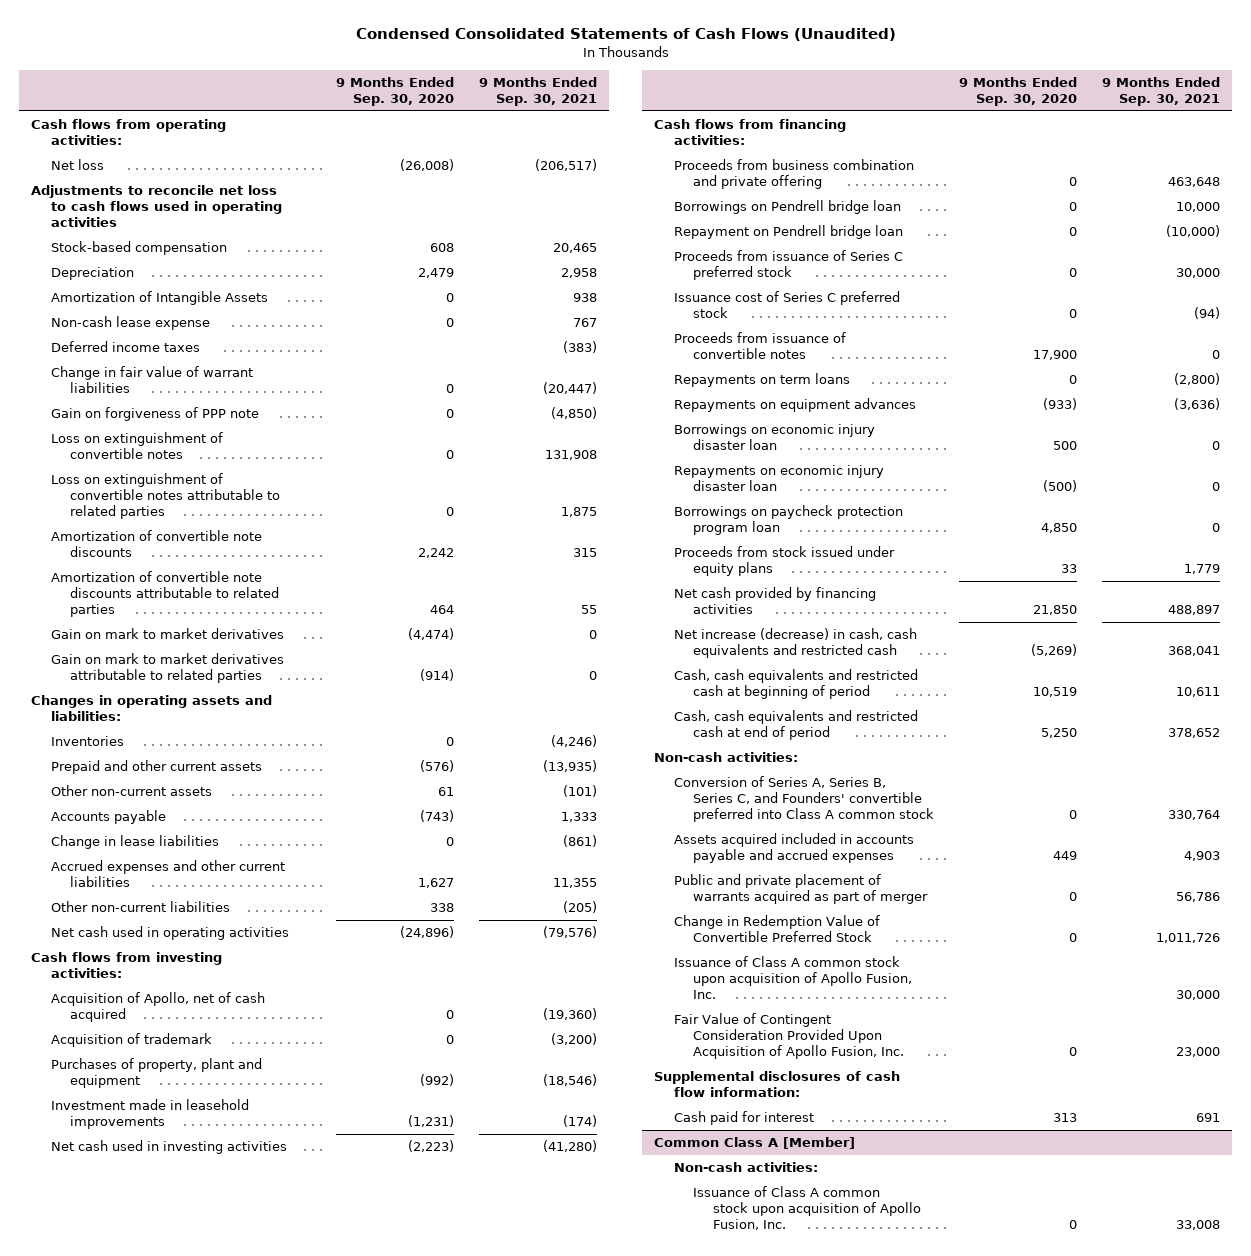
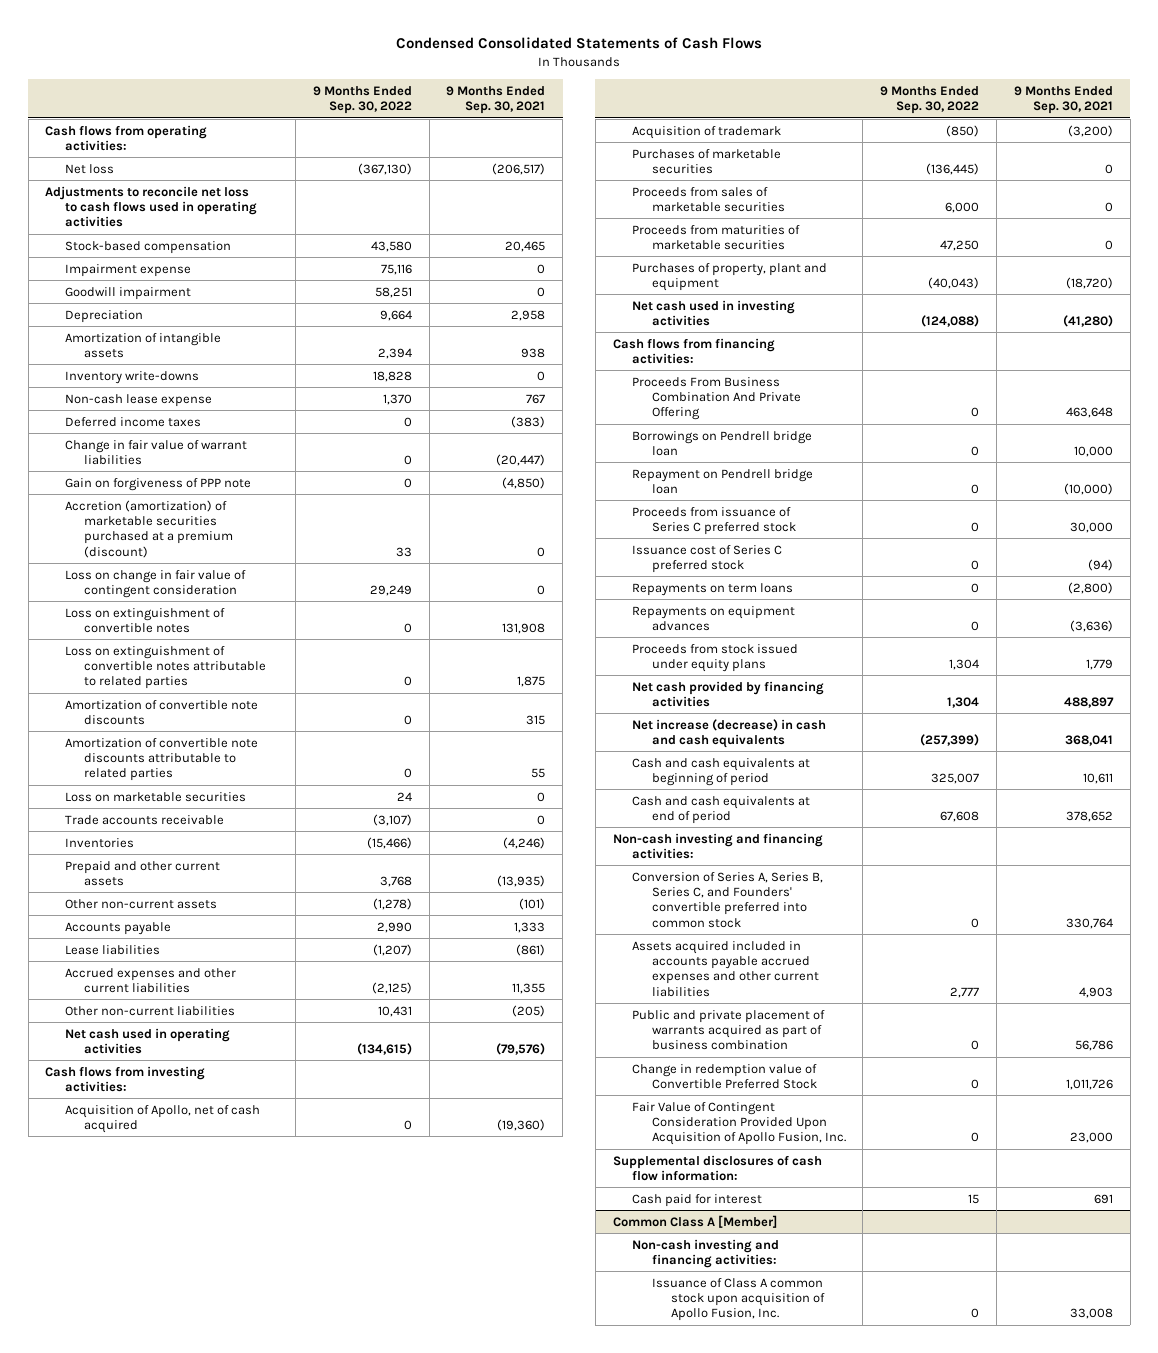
- Condensed Consolidated Statements of Cash Flows (Unaudited)
+ Condensed Consolidated Statements of Cash Flows
- | 9 Months Ended Sep. 30, 2020 | 9 Months Ended Sep. 30, 2021
+ | 9 Months Ended Sep. 30, 2022 | 9 Months Ended Sep. 30, 2021
+ Impairment expense | 75,116 | 0
+ Goodwill impairment | 58,251 | 0
- Amortization of Intangible Assets | 0 | 938
+ Amortization of intangible assets | 2,394 | 938
+ Inventory write-downs | 18,828 | 0
+ Accretion (amortization) of marketable securities purchased at a premium (discount) | 33 | 0
+ Loss on change in fair value of contingent consideration | 29,249 | 0
- Gain on mark to market derivatives | (4,474) | 0
- Gain on mark to market derivatives attributable to related parties | (914) | 0
- Changes in operating assets and liabilities:
+ Loss on marketable securities | 24 | 0
+ Trade accounts receivable | (3,107) | 0
- Change in lease liabilities | 0 | (861)
+ Lease liabilities | (1,207) | (861)
- Purchases of property, plant and equipment | (992) | (18,546)
- Investment made in leasehold improvements | (1,231) | (174)
+ Purchases of marketable securities | (136,445) | 0
+ Proceeds from sales of marketable securities | 6,000 | 0
+ Proceeds from maturities of marketable securities | 47,250 | 0
+ Purchases of property, plant and equipment | (40,043) | (18,720)
- Proceeds from business combination and private offering | 0 | 463,648
+ Proceeds From Business Combination And Private Offering | 0 | 463,648
- Proceeds from issuance of convertible notes | 17,900 | 0
- Borrowings on economic injury disaster loan | 500 | 0
- Repayments on economic injury disaster loan | (500) | 0
- Borrowings on paycheck protection program loan | 4,850 | 0
- Net increase (decrease) in cash, cash equivalents and restricted cash | (5,269) | 368,041
- Cash, cash equivalents and restricted cash at beginning of period | 10,519 | 10,611
- Cash, cash equivalents and restricted cash at end of period | 5,250 | 378,652
- Non-cash activities:
- Conversion of Series A, Series B, Series C, and Founders' convertible preferred into Class A common stock | 0 | 330,764
- Assets acquired included in accounts payable and accrued expenses | 449 | 4,903
- Public and private placement of warrants acquired as part of merger | 0 | 56,786
- Change in Redemption Value of Convertible Preferred Stock | 0 | 1,011,726
- Issuance of Class A common stock upon acquisition of Apollo Fusion, Inc. | | 30,000
+ Net increase (decrease) in cash and cash equivalents | (257,399) | 368,041
+ Cash and cash equivalents at beginning of period | 325,007 | 10,611
+ Cash and cash equivalents at end of period | 67,608 | 378,652
+ Non-cash investing and financing activities:
+ Conversion of Series A, Series B, Series C, and Founders' convertible preferred into common stock | 0 | 330,764
+ Assets acquired included in accounts payable accrued expenses and other current liabilities | 2,777 | 4,903
+ Public and private placement of warrants acquired as part of business combination | 0 | 56,786
+ Change in redemption value of Convertible Preferred Stock | 0 | 1,011,726
@ Common Class A [Member]
- Non-cash activities:
+ Non-cash investing and financing activities:

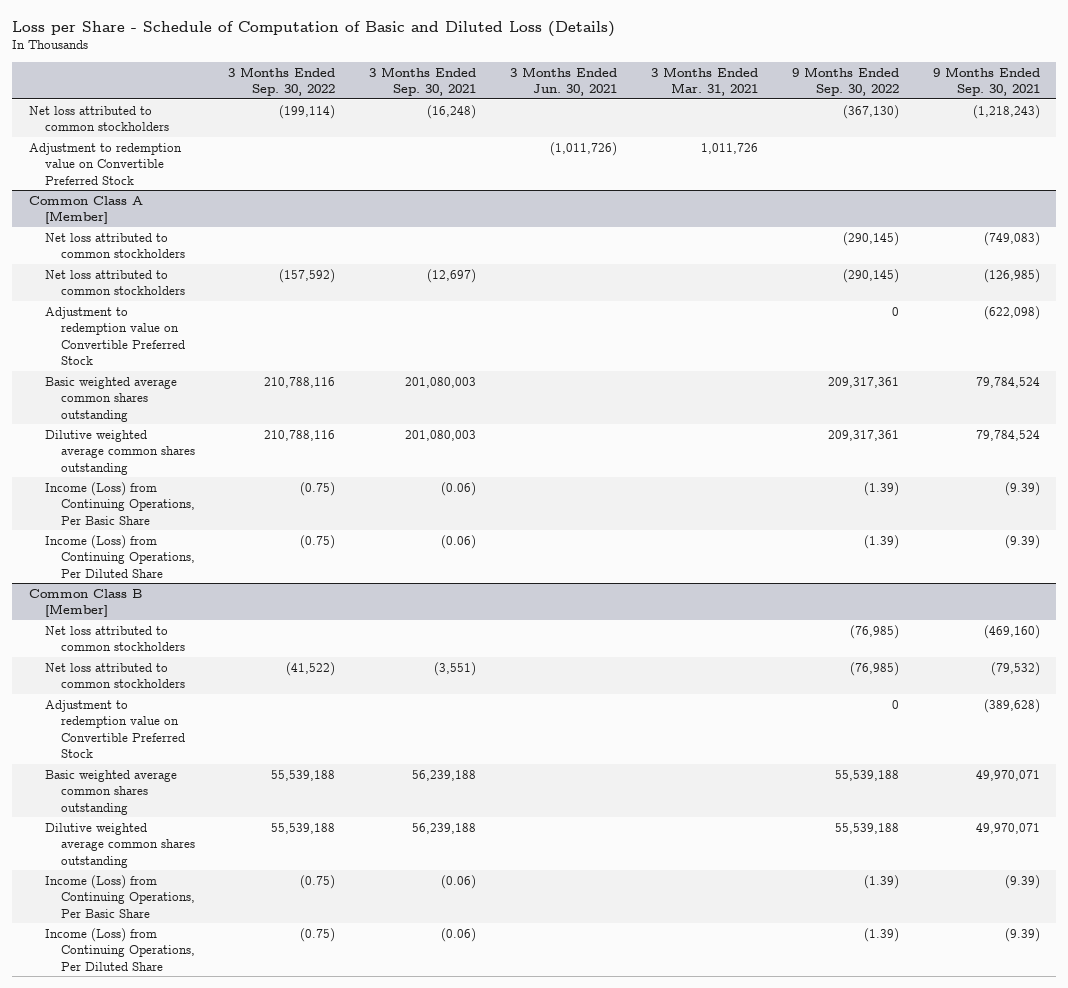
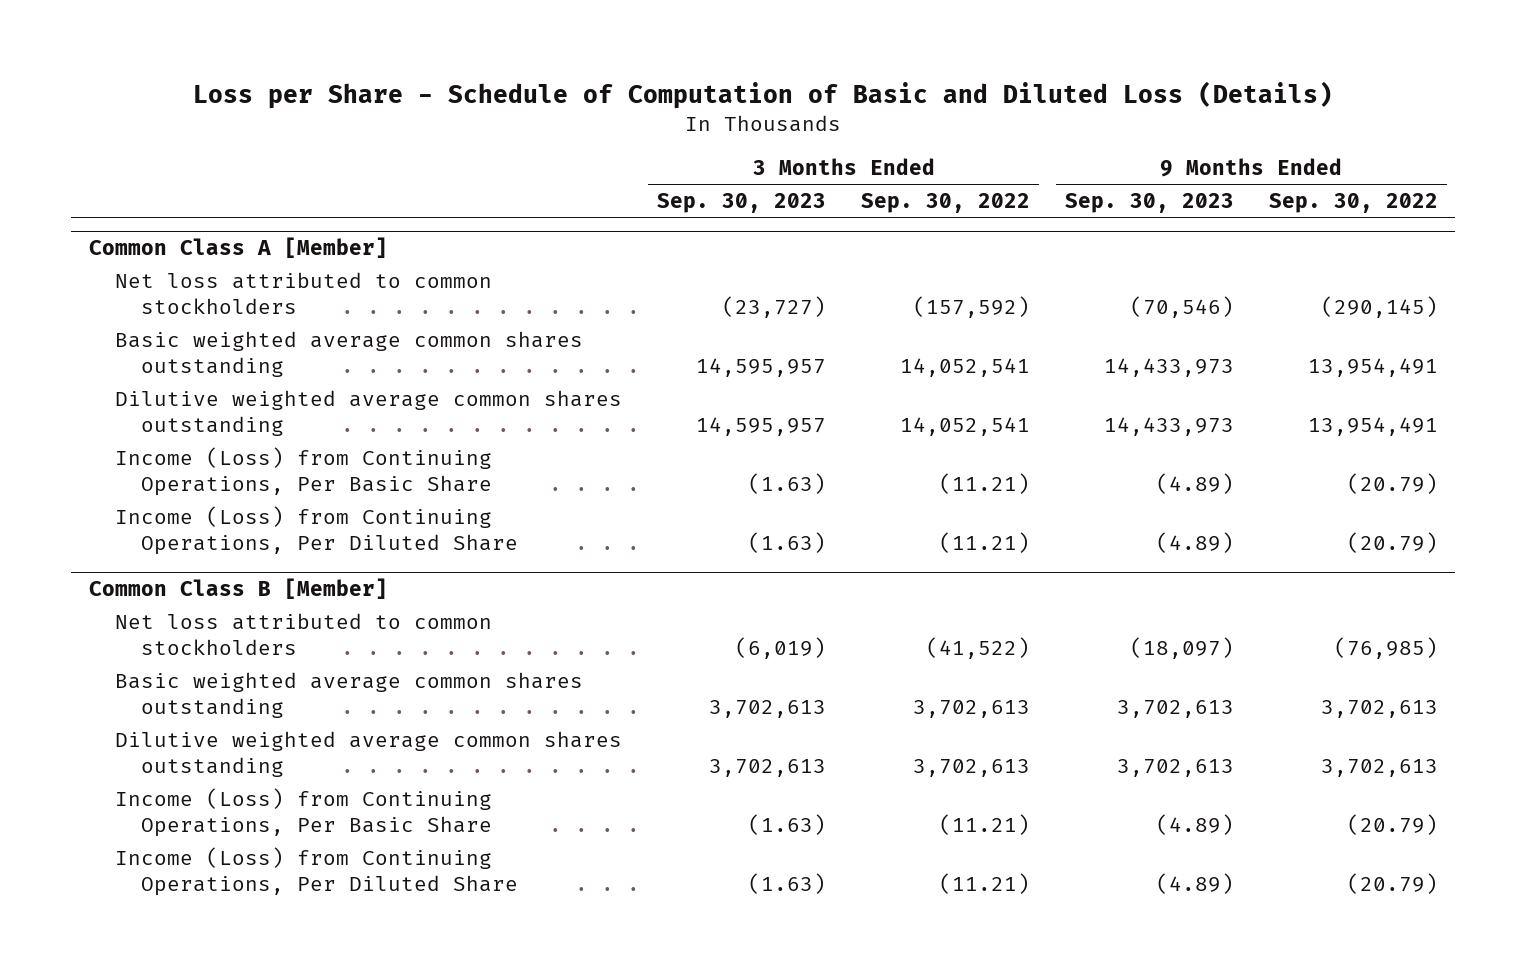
- | 3 Months Ended Sep. 30, 2022 | 3 Months Ended Sep. 30, 2021 | 3 Months Ended Jun. 30, 2021 | 3 Months Ended Mar. 31, 2021 | 9 Months Ended Sep. 30, 2022 | 9 Months Ended Sep. 30, 2021
+ | 3 Months Ended Sep. 30, 2023 | 3 Months Ended Sep. 30, 2022 | 9 Months Ended Sep. 30, 2023 | 9 Months Ended Sep. 30, 2022
- Net loss attributed to common stockholders | (199,114) | (16,248) | | | (367,130) | (1,218,243)
- Adjustment to redemption value on Convertible Preferred Stock | | | (1,011,726) | 1,011,726 | |
@ Common Class A [Member]
- Net loss attributed to common stockholders | | | | | (290,145) | (749,083)
- Adjustment to redemption value on Convertible Preferred Stock | | | | | 0 | (622,098)
- Basic weighted average common shares outstanding | 210,788,116 | 201,080,003 | | | 209,317,361 | 79,784,524
- Dilutive weighted average common shares outstanding | 210,788,116 | 201,080,003 | | | 209,317,361 | 79,784,524
- Income (Loss) from Continuing Operations, Per Basic Share | (0.75) | (0.06) | | | (1.39) | (9.39)
- Income (Loss) from Continuing Operations, Per Diluted Share | (0.75) | (0.06) | | | (1.39) | (9.39)
+ Basic weighted average common shares outstanding | 14,595,957 | 14,052,541 | 14,433,973 | 13,954,491
+ Dilutive weighted average common shares outstanding | 14,595,957 | 14,052,541 | 14,433,973 | 13,954,491
+ Income (Loss) from Continuing Operations, Per Basic Share | (1.63) | (11.21) | (4.89) | (20.79)
+ Income (Loss) from Continuing Operations, Per Diluted Share | (1.63) | (11.21) | (4.89) | (20.79)
@ Common Class B [Member]
- Net loss attributed to common stockholders | | | | | (76,985) | (469,160)
- Adjustment to redemption value on Convertible Preferred Stock | | | | | 0 | (389,628)
- Basic weighted average common shares outstanding | 55,539,188 | 56,239,188 | | | 55,539,188 | 49,970,071
- Dilutive weighted average common shares outstanding | 55,539,188 | 56,239,188 | | | 55,539,188 | 49,970,071
- Income (Loss) from Continuing Operations, Per Basic Share | (0.75) | (0.06) | | | (1.39) | (9.39)
- Income (Loss) from Continuing Operations, Per Diluted Share | (0.75) | (0.06) | | | (1.39) | (9.39)
+ Basic weighted average common shares outstanding | 3,702,613 | 3,702,613 | 3,702,613 | 3,702,613
+ Dilutive weighted average common shares outstanding | 3,702,613 | 3,702,613 | 3,702,613 | 3,702,613
+ Income (Loss) from Continuing Operations, Per Basic Share | (1.63) | (11.21) | (4.89) | (20.79)
+ Income (Loss) from Continuing Operations, Per Diluted Share | (1.63) | (11.21) | (4.89) | (20.79)

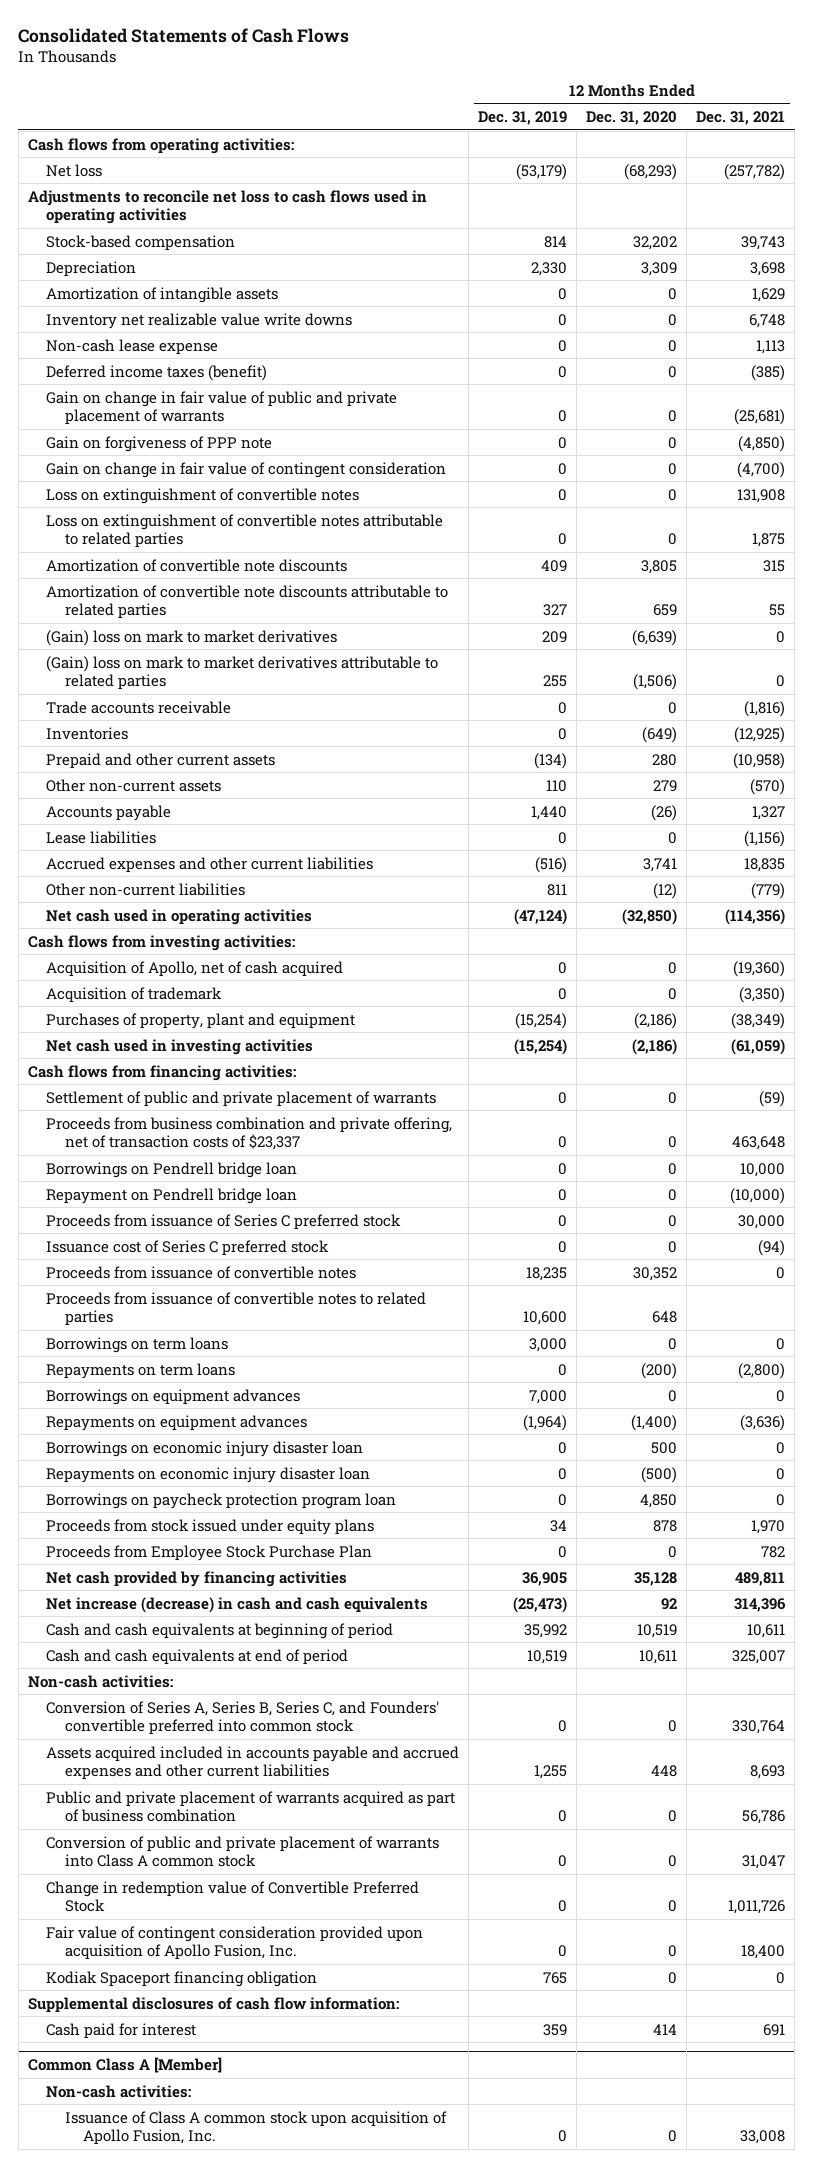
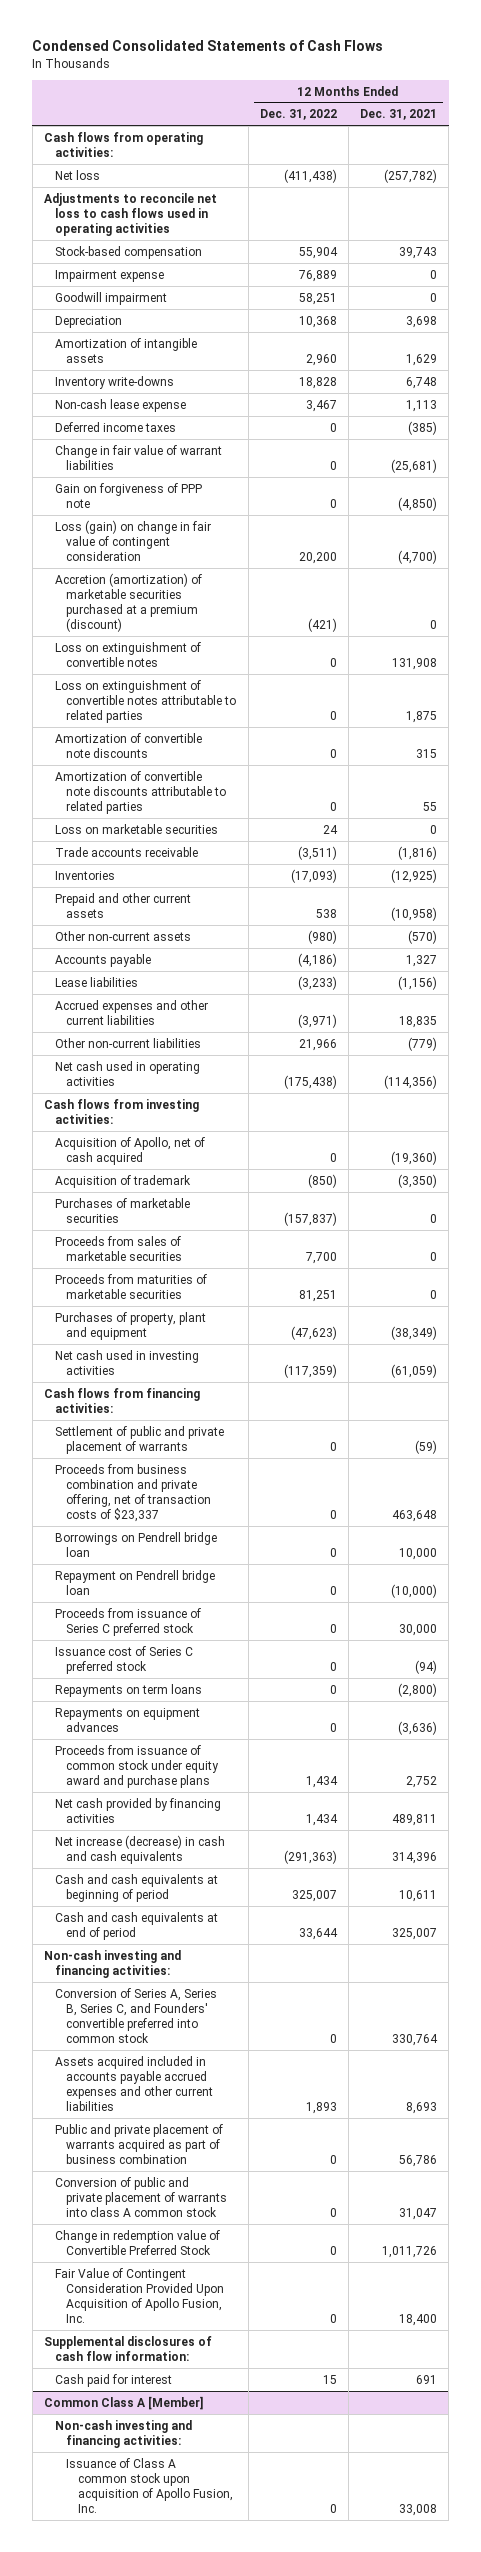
- Consolidated Statements of Cash Flows
+ Condensed Consolidated Statements of Cash Flows
- | 12 Months Ended Dec. 31, 2019 | 12 Months Ended Dec. 31, 2020 | 12 Months Ended Dec. 31, 2021
+ | 12 Months Ended Dec. 31, 2022 | 12 Months Ended Dec. 31, 2021
+ Impairment expense | 76,889 | 0
+ Goodwill impairment | 58,251 | 0
- Inventory net realizable value write downs | 0 | 0 | 6,748
+ Inventory write-downs | 18,828 | 6,748
- Deferred income taxes (benefit) | 0 | 0 | (385)
- Gain on change in fair value of public and private placement of warrants | 0 | 0 | (25,681)
+ Deferred income taxes | 0 | (385)
+ Change in fair value of warrant liabilities | 0 | (25,681)
- Gain on change in fair value of contingent consideration | 0 | 0 | (4,700)
+ Loss (gain) on change in fair value of contingent consideration | 20,200 | (4,700)
+ Accretion (amortization) of marketable securities purchased at a premium (discount) | (421) | 0
- (Gain) loss on mark to market derivatives | 209 | (6,639) | 0
- (Gain) loss on mark to market derivatives attributable to related parties | 255 | (1,506) | 0
+ Loss on marketable securities | 24 | 0
+ Purchases of marketable securities | (157,837) | 0
+ Proceeds from sales of marketable securities | 7,700 | 0
+ Proceeds from maturities of marketable securities | 81,251 | 0
- Proceeds from issuance of convertible notes | 18,235 | 30,352 | 0
- Proceeds from issuance of convertible notes to related parties | 10,600 | 648 |
- Borrowings on term loans | 3,000 | 0 | 0
- Borrowings on equipment advances | 7,000 | 0 | 0
- Borrowings on economic injury disaster loan | 0 | 500 | 0
- Repayments on economic injury disaster loan | 0 | (500) | 0
- Borrowings on paycheck protection program loan | 0 | 4,850 | 0
- Proceeds from stock issued under equity plans | 34 | 878 | 1,970
- Proceeds from Employee Stock Purchase Plan | 0 | 0 | 782
+ Proceeds from issuance of common stock under equity award and purchase plans | 1,434 | 2,752
- Non-cash activities:
+ Non-cash investing and financing activities:
- Assets acquired included in accounts payable and accrued expenses and other current liabilities | 1,255 | 448 | 8,693
+ Assets acquired included in accounts payable accrued expenses and other current liabilities | 1,893 | 8,693
- Conversion of public and private placement of warrants into Class A common stock | 0 | 0 | 31,047
+ Conversion of public and private placement of warrants into class A common stock | 0 | 31,047
- Fair value of contingent consideration provided upon acquisition of Apollo Fusion, Inc. | 0 | 0 | 18,400
- Kodiak Spaceport financing obligation | 765 | 0 | 0
+ Fair Value of Contingent Consideration Provided Upon Acquisition of Apollo Fusion, Inc. | 0 | 18,400
@ Common Class A [Member]
- Non-cash activities:
+ Non-cash investing and financing activities:

